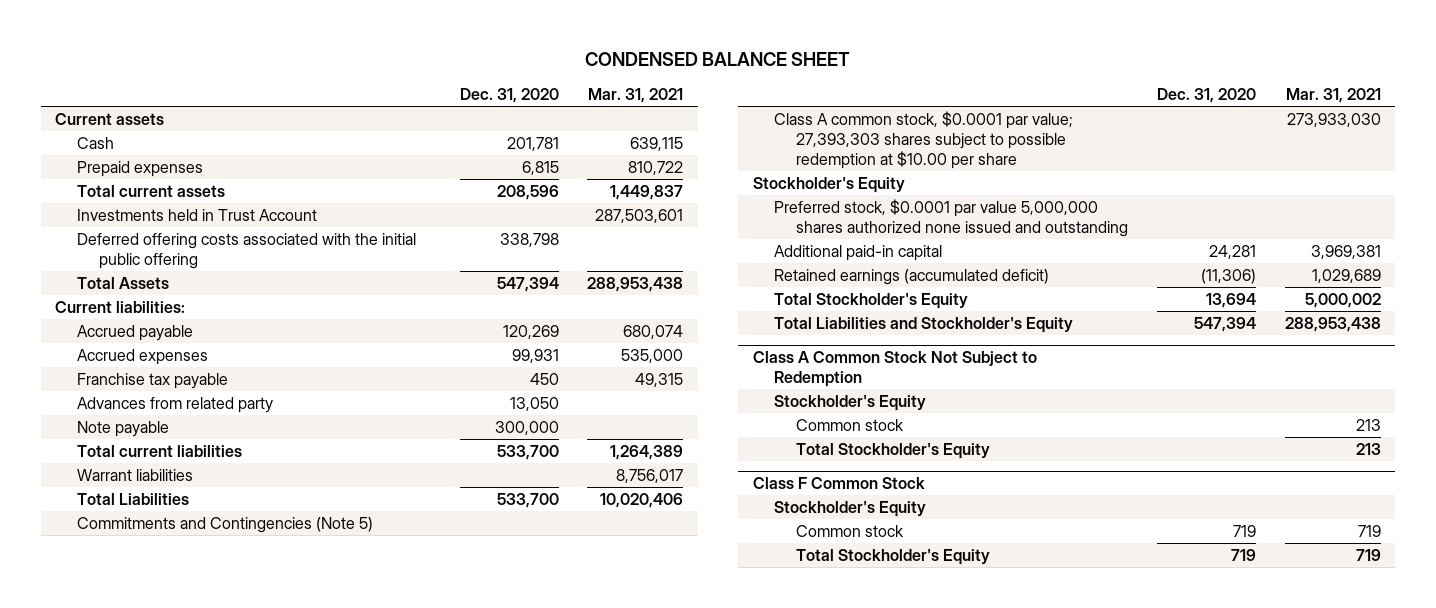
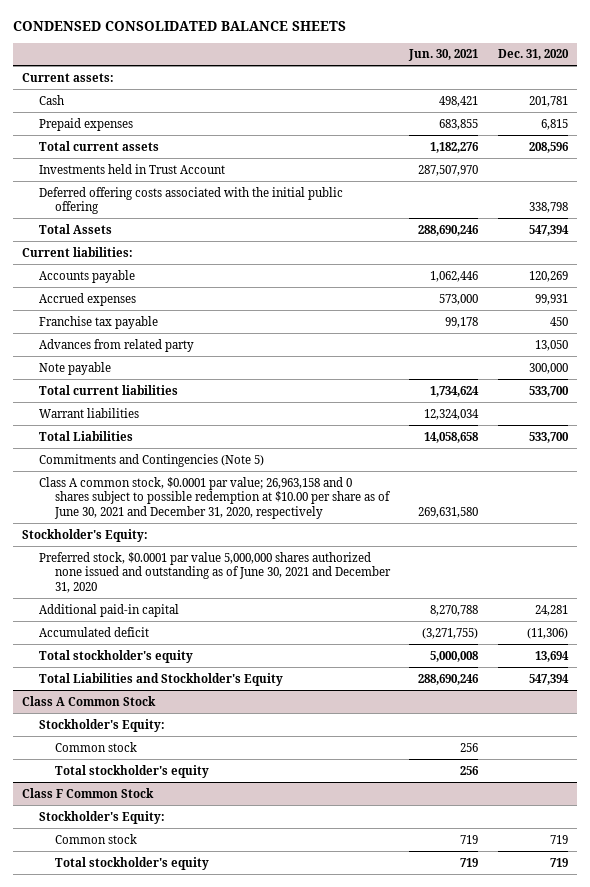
- CONDENSED BALANCE SHEET
+ CONDENSED CONSOLIDATED BALANCE SHEETS
- | Dec. 31, 2020 | Mar. 31, 2021
+ | Jun. 30, 2021 | Dec. 31, 2020
- Current assets
+ Current assets:
- Accrued payable | 120,269 | 680,074
+ Accounts payable | 1,062,446 | 120,269
- Class A common stock, $0.0001 par value; 27,393,303 shares subject to possible redemption at $10.00 per share | | 273,933,030
- Stockholder's Equity
- Preferred stock, $0.0001 par value 5,000,000 shares authorized none issued and outstanding
+ Class A common stock, $0.0001 par value; 26,963,158 and 0 shares subject to possible redemption at $10.00 per share as of June 30, 2021 and December 31, 2020, respectively | 269,631,580 |
+ Stockholder's Equity:
+ Preferred stock, $0.0001 par value 5,000,000 shares authorized none issued and outstanding as of June 30, 2021 and December 31, 2020
- Retained earnings (accumulated deficit) | (11,306) | 1,029,689
- Total Stockholder's Equity | 13,694 | 5,000,002
+ Accumulated deficit | (3,271,755) | (11,306)
+ Total stockholder's equity | 5,000,008 | 13,694
- Class A Common Stock Not Subject to Redemption
- Stockholder's Equity
+ Class A Common Stock
+ Stockholder's Equity:
- Total Stockholder's Equity | | 213
+ Total stockholder's equity | 256 |
@ Class F Common Stock
- Stockholder's Equity
+ Stockholder's Equity:
- Total Stockholder's Equity | 719 | 719
+ Total stockholder's equity | 719 | 719

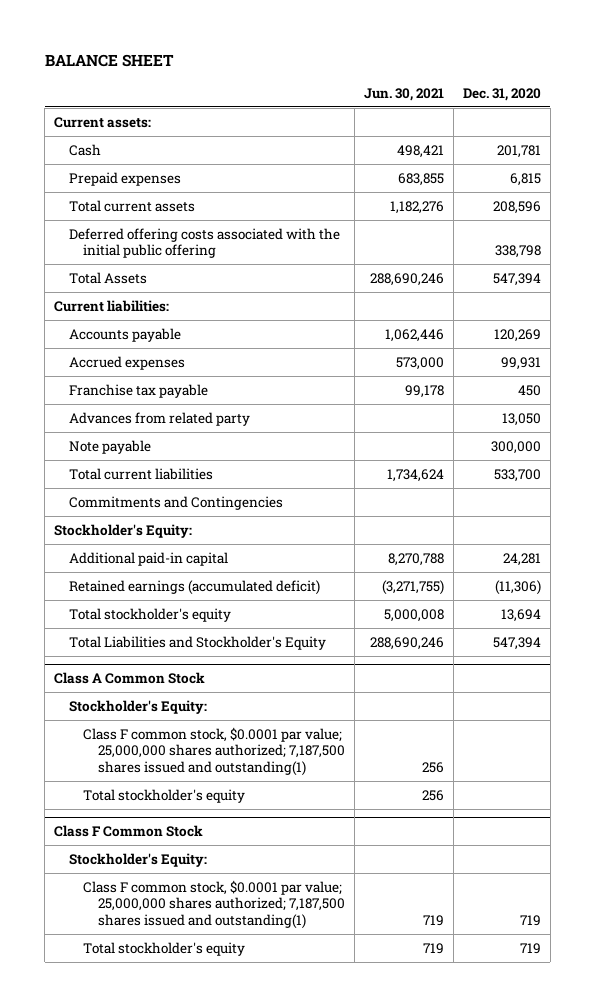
- CONDENSED CONSOLIDATED BALANCE SHEETS
+ BALANCE SHEET
- Investments held in Trust Account | 287,507,970 |
- Warrant liabilities | 12,324,034 |
- Total Liabilities | 14,058,658 | 533,700
- Commitments and Contingencies (Note 5)
- Class A common stock, $0.0001 par value; 26,963,158 and 0 shares subject to possible redemption at $10.00 per share as of June 30, 2021 and December 31, 2020, respectively | 269,631,580 |
+ Commitments and Contingencies
- Preferred stock, $0.0001 par value 5,000,000 shares authorized none issued and outstanding as of June 30, 2021 and December 31, 2020
- Accumulated deficit | (3,271,755) | (11,306)
+ Retained earnings (accumulated deficit) | (3,271,755) | (11,306)
@ Class A Common Stock
- Common stock | 256 |
+ Class F common stock, $0.0001 par value; 25,000,000 shares authorized; 7,187,500 shares issued and outstanding(1) | 256 |
@ Class F Common Stock
- Common stock | 719 | 719
+ Class F common stock, $0.0001 par value; 25,000,000 shares authorized; 7,187,500 shares issued and outstanding(1) | 719 | 719

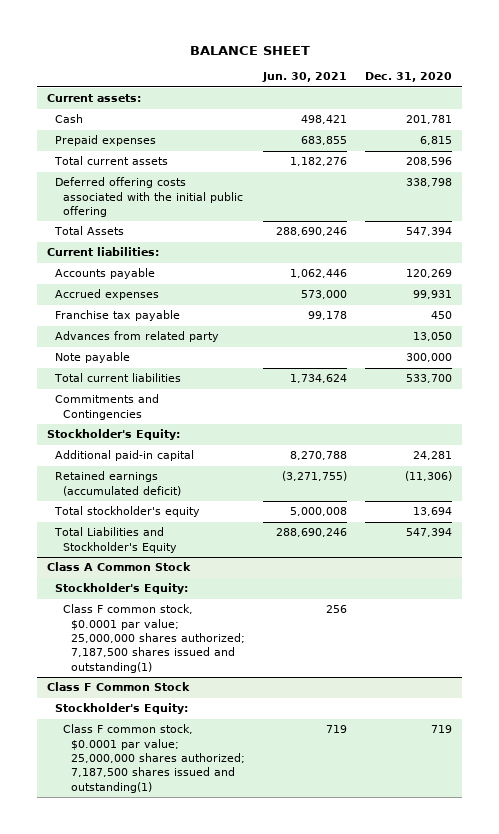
@ Class A Common Stock
- Total stockholder's equity | 256 |
@ Class F Common Stock
- Total stockholder's equity | 719 | 719

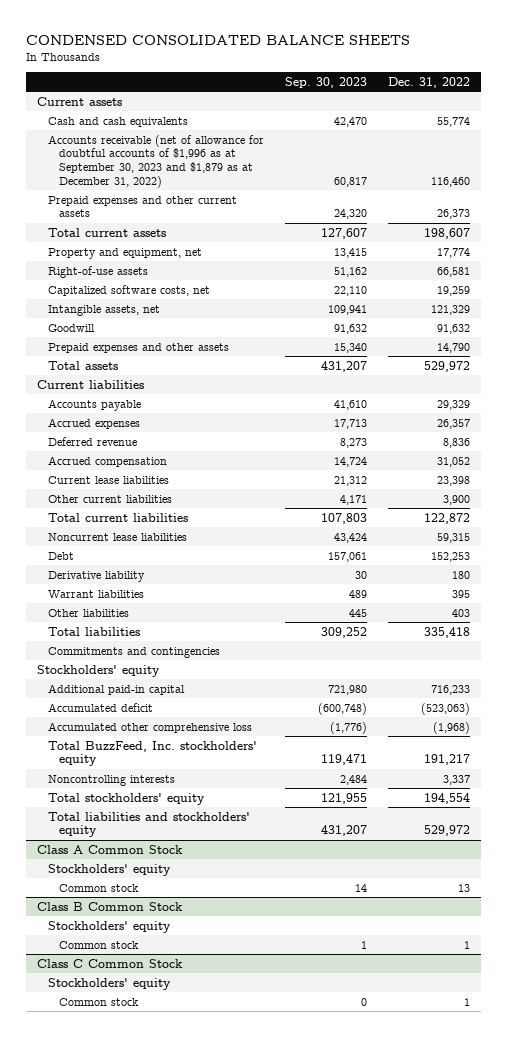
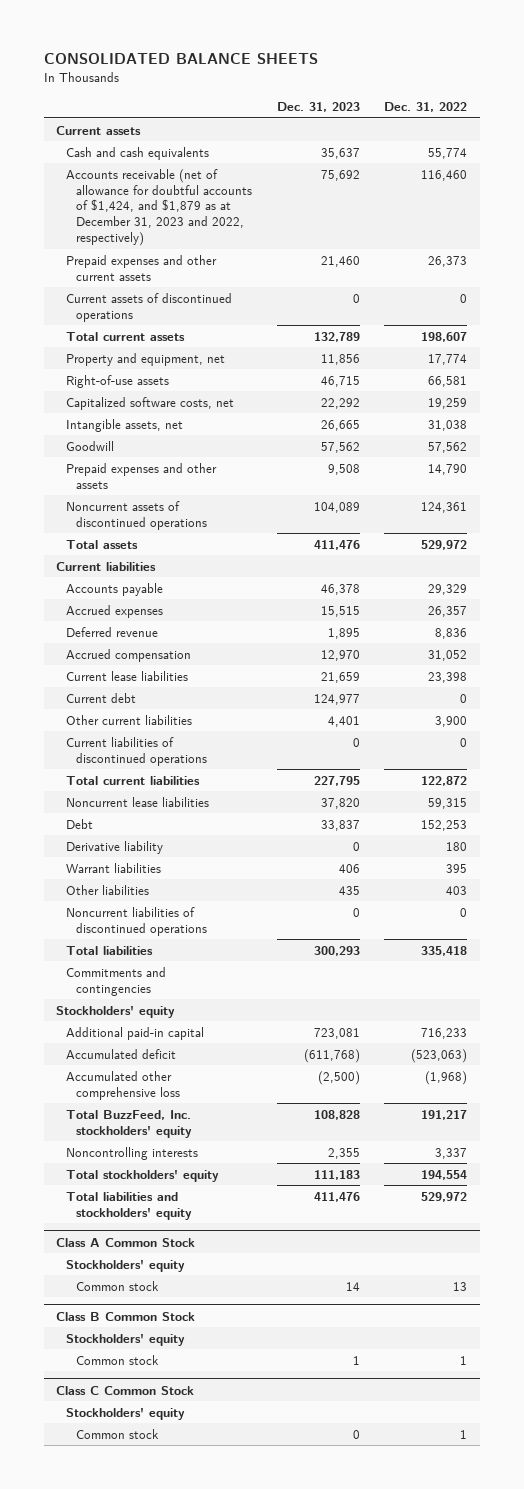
- CONDENSED CONSOLIDATED BALANCE SHEETS
+ CONSOLIDATED BALANCE SHEETS
- | Sep. 30, 2023 | Dec. 31, 2022
+ | Dec. 31, 2023 | Dec. 31, 2022
- Accounts receivable (net of allowance for doubtful accounts of $1,996 as at September 30, 2023 and $1,879 as at December 31, 2022) | 60,817 | 116,460
+ Accounts receivable (net of allowance for doubtful accounts of $1,424, and $1,879 as at December 31, 2023 and 2022, respectively) | 75,692 | 116,460
+ Current assets of discontinued operations | 0 | 0
- Intangible assets, net | 109,941 | 121,329
- Goodwill | 91,632 | 91,632
+ Intangible assets, net | 26,665 | 31,038
+ Goodwill | 57,562 | 57,562
+ Noncurrent assets of discontinued operations | 104,089 | 124,361
+ Current debt | 124,977 | 0
+ Current liabilities of discontinued operations | 0 | 0
+ Noncurrent liabilities of discontinued operations | 0 | 0

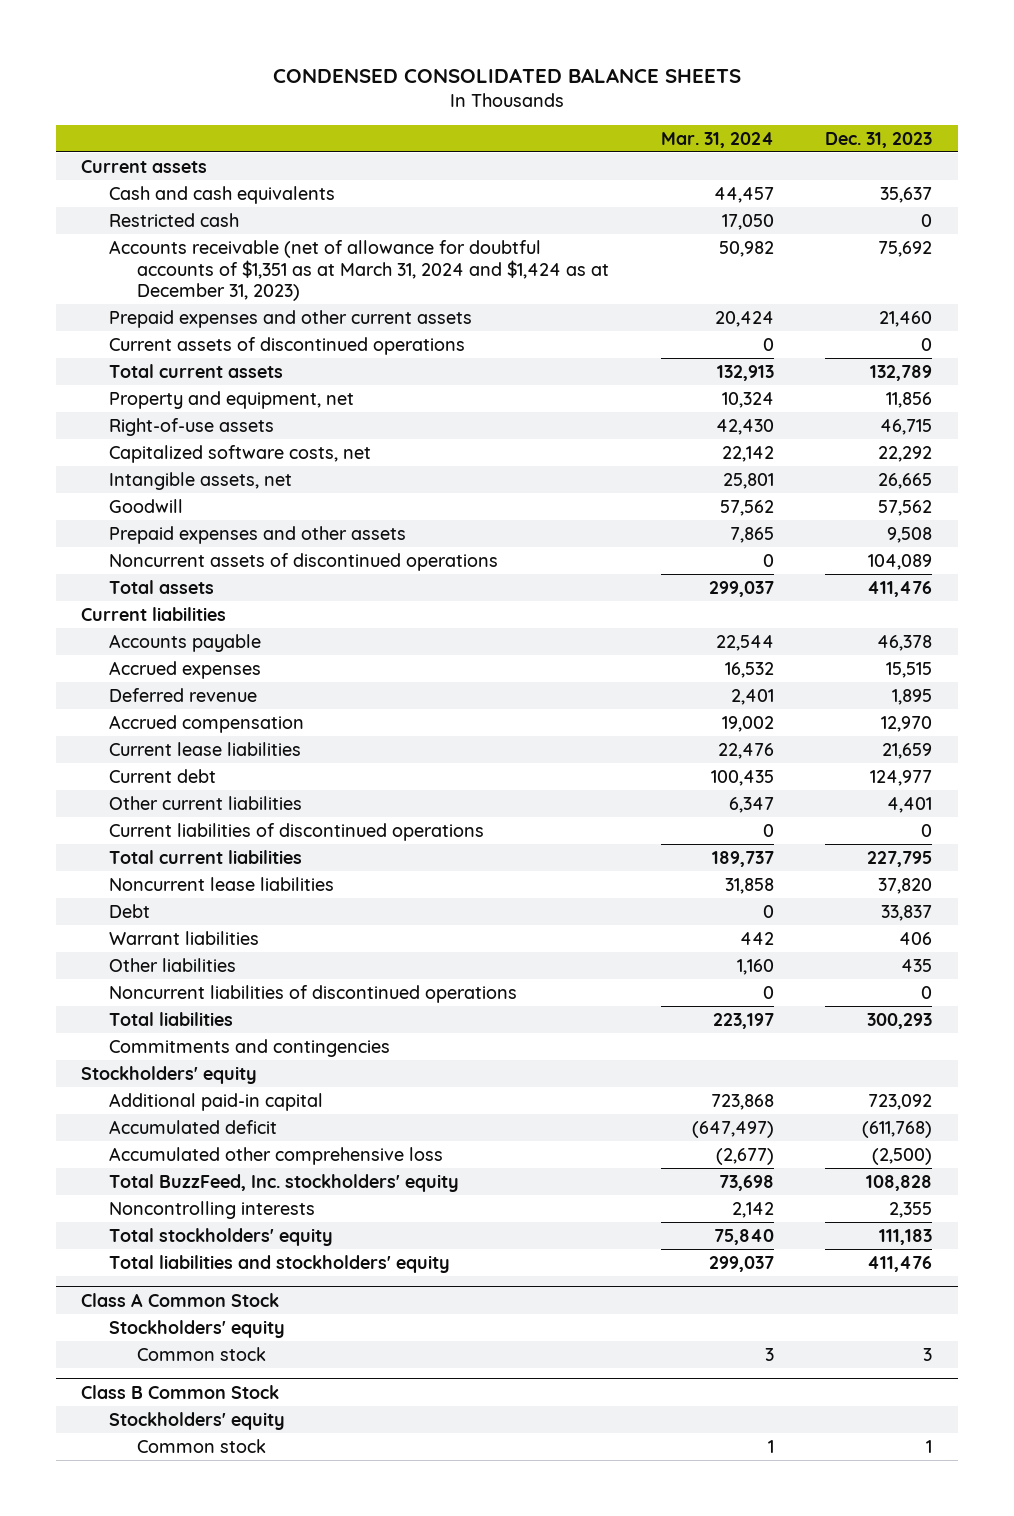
- CONSOLIDATED BALANCE SHEETS
+ CONDENSED CONSOLIDATED BALANCE SHEETS
- | Dec. 31, 2023 | Dec. 31, 2022
+ | Mar. 31, 2024 | Dec. 31, 2023
- Accounts receivable (net of allowance for doubtful accounts of $1,424, and $1,879 as at December 31, 2023 and 2022, respectively) | 75,692 | 116,460
+ Restricted cash | 17,050 | 0
+ Accounts receivable (net of allowance for doubtful accounts of $1,351 as at March 31, 2024 and $1,424 as at December 31, 2023) | 50,982 | 75,692
- Derivative liability | 0 | 180
- Additional paid-in capital | 723,081 | 716,233
+ Additional paid-in capital | 723,868 | 723,092
@ Class A Common Stock
- Common stock | 14 | 13
+ Common stock | 3 | 3
- Class C Common Stock
- Stockholders' equity
- Common stock | 0 | 1

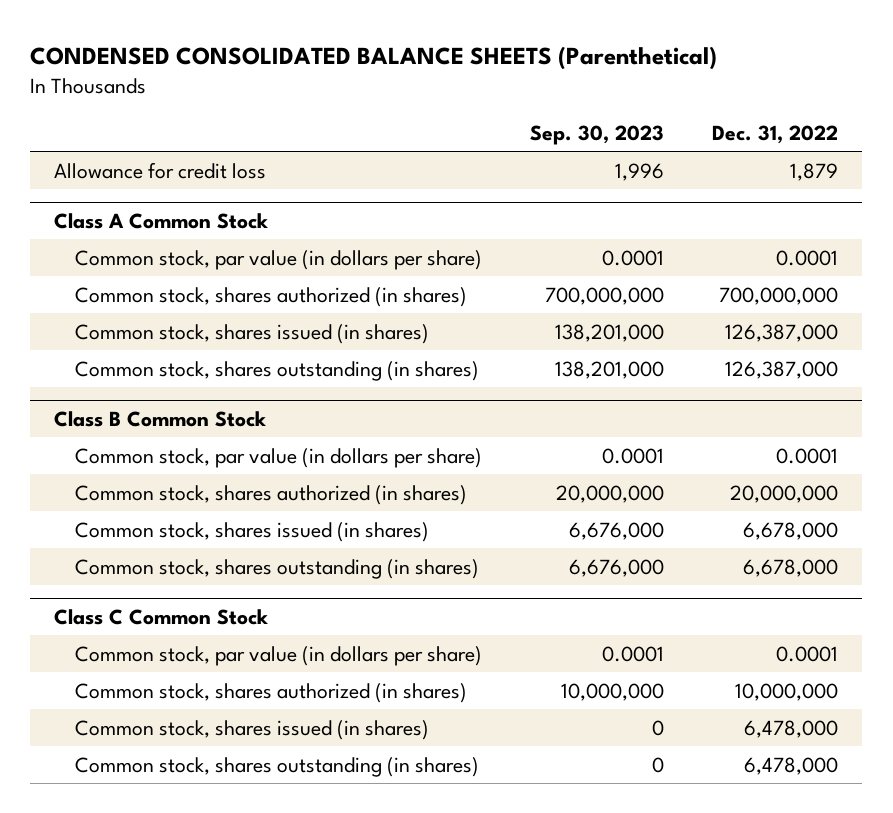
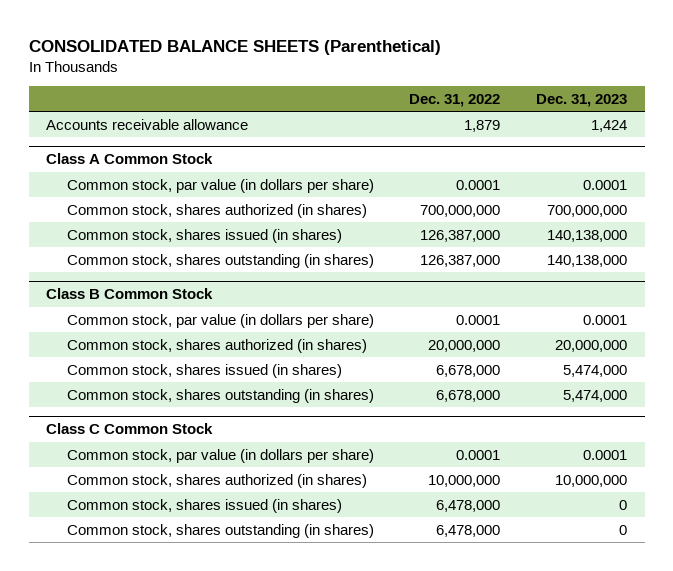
- CONDENSED CONSOLIDATED BALANCE SHEETS (Parenthetical)
+ CONSOLIDATED BALANCE SHEETS (Parenthetical)
- | Sep. 30, 2023 | Dec. 31, 2022
+ | Dec. 31, 2022 | Dec. 31, 2023
- Allowance for credit loss | 1,996 | 1,879
+ Accounts receivable allowance | 1,879 | 1,424

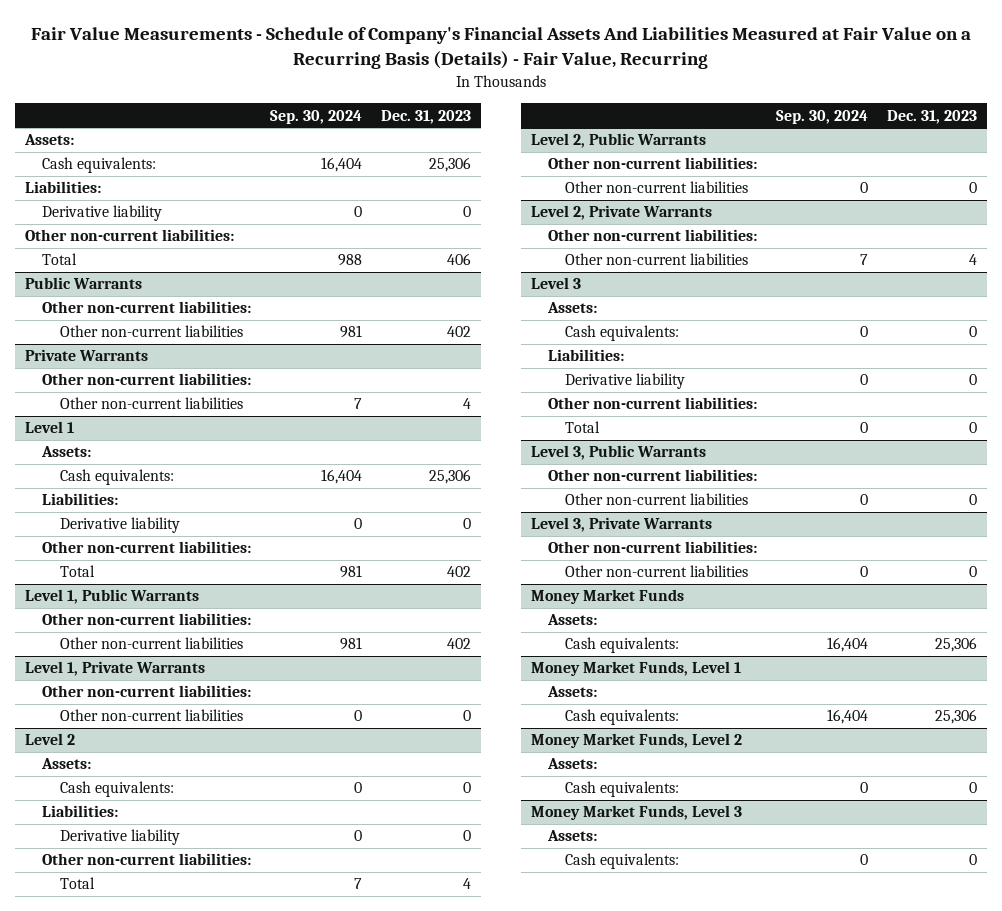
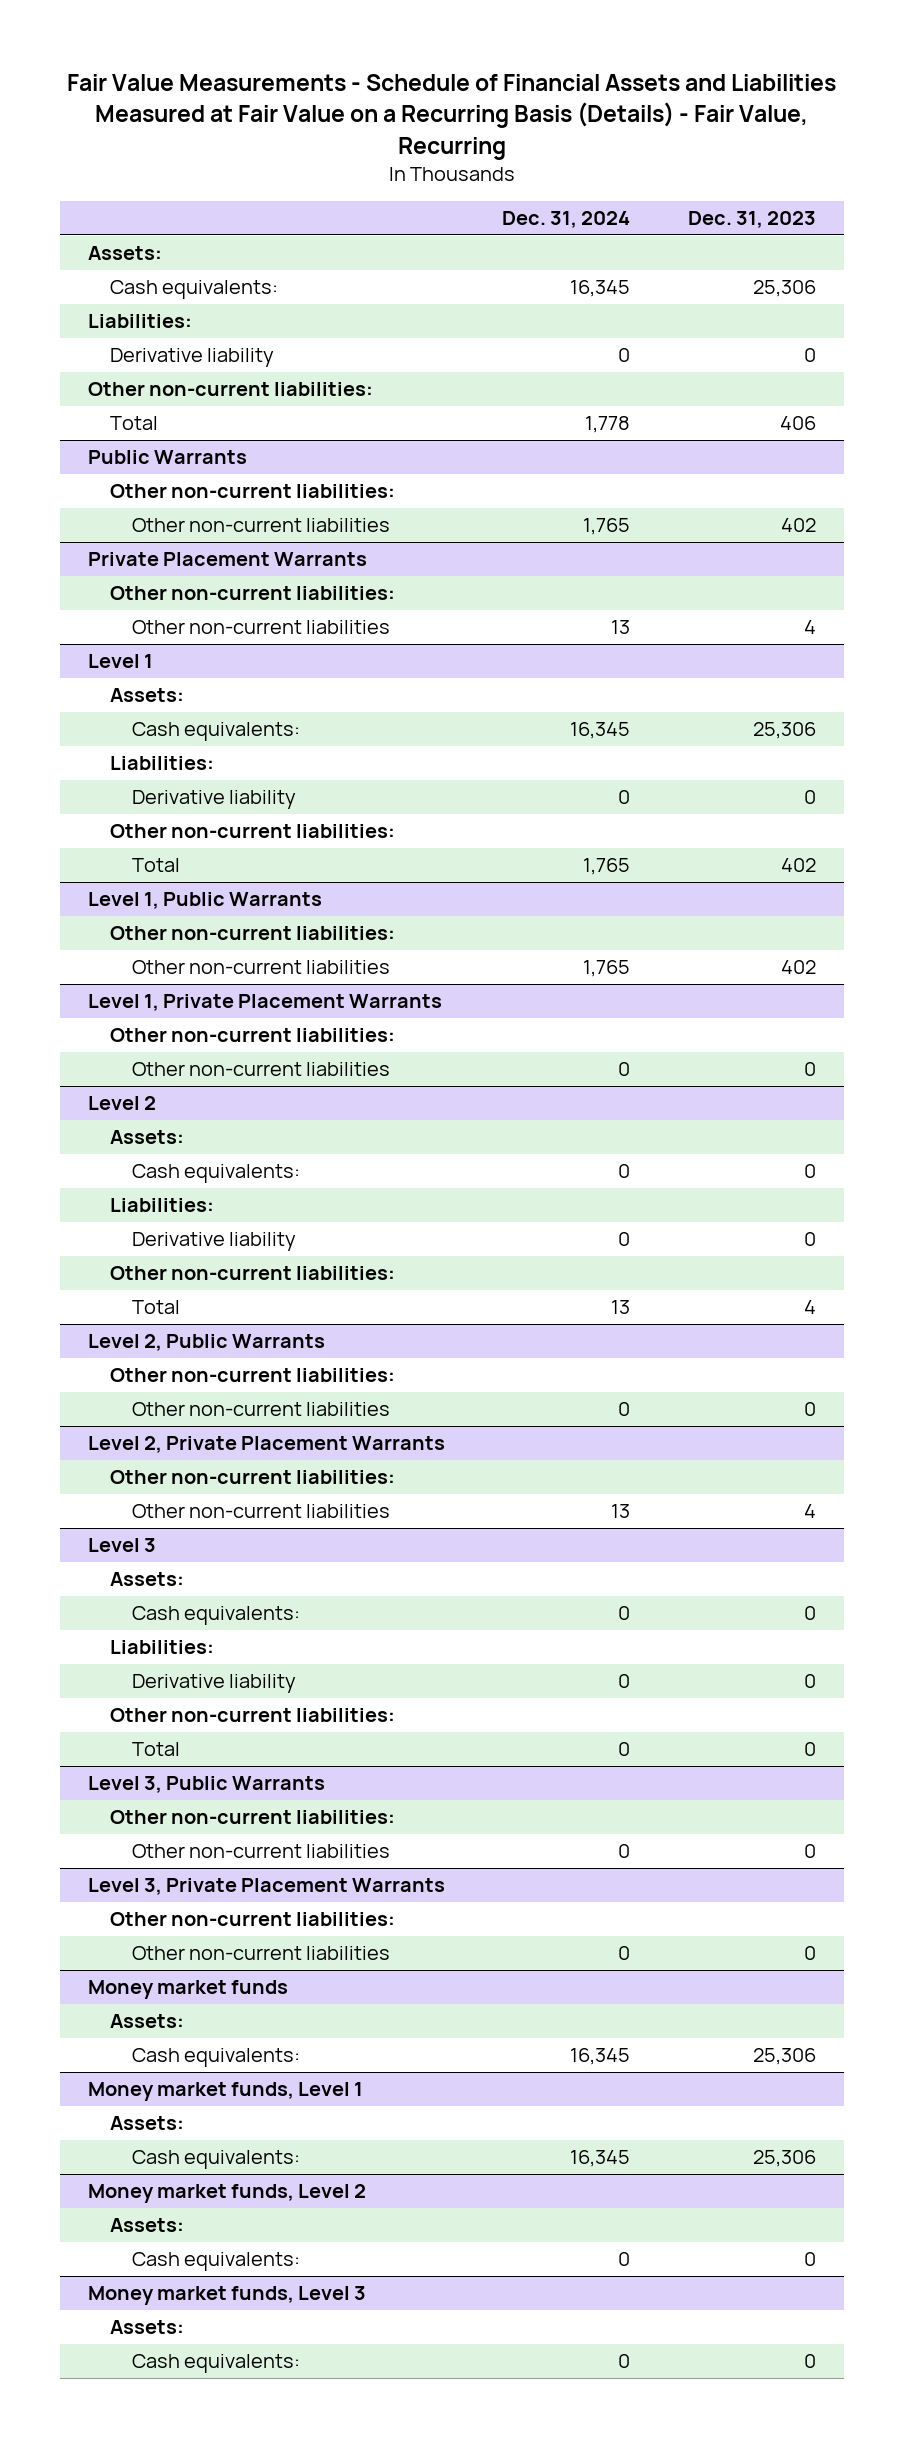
- Fair Value Measurements - Schedule of Company's Financial Assets And Liabilities Measured at Fair Value on a Recurring Basis (Details) - Fair Value, Recurring
+ Fair Value Measurements - Schedule of Financial Assets and Liabilities Measured at Fair Value on a Recurring Basis (Details) - Fair Value, Recurring
- | Sep. 30, 2024 | Dec. 31, 2023
+ | Dec. 31, 2024 | Dec. 31, 2023
- Private Warrants
+ Private Placement Warrants
- Level 1, Private Warrants
+ Level 1, Private Placement Warrants
- Level 2, Private Warrants
+ Level 2, Private Placement Warrants
- Level 3, Private Warrants
+ Level 3, Private Placement Warrants
- Money Market Funds
+ Money market funds
- Money Market Funds, Level 1
+ Money market funds, Level 1
- Money Market Funds, Level 2
+ Money market funds, Level 2
- Money Market Funds, Level 3
+ Money market funds, Level 3

